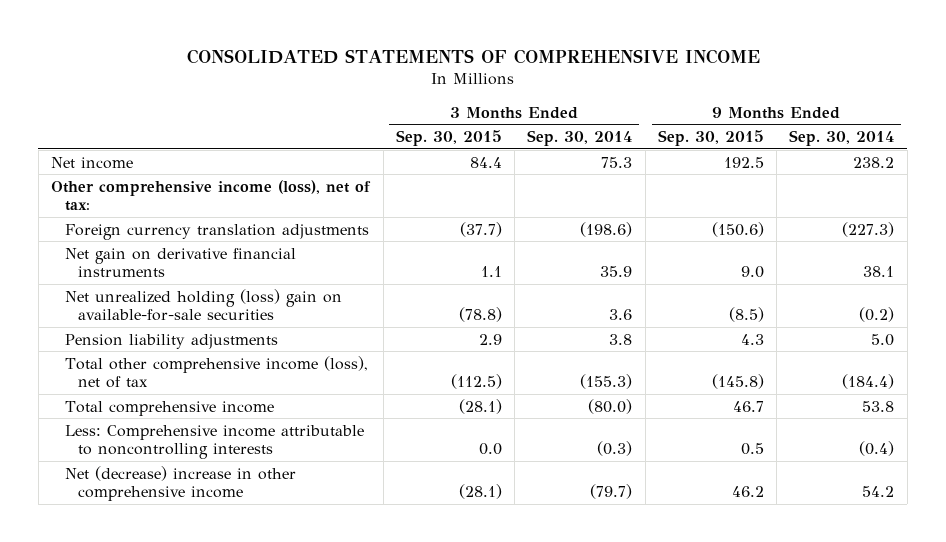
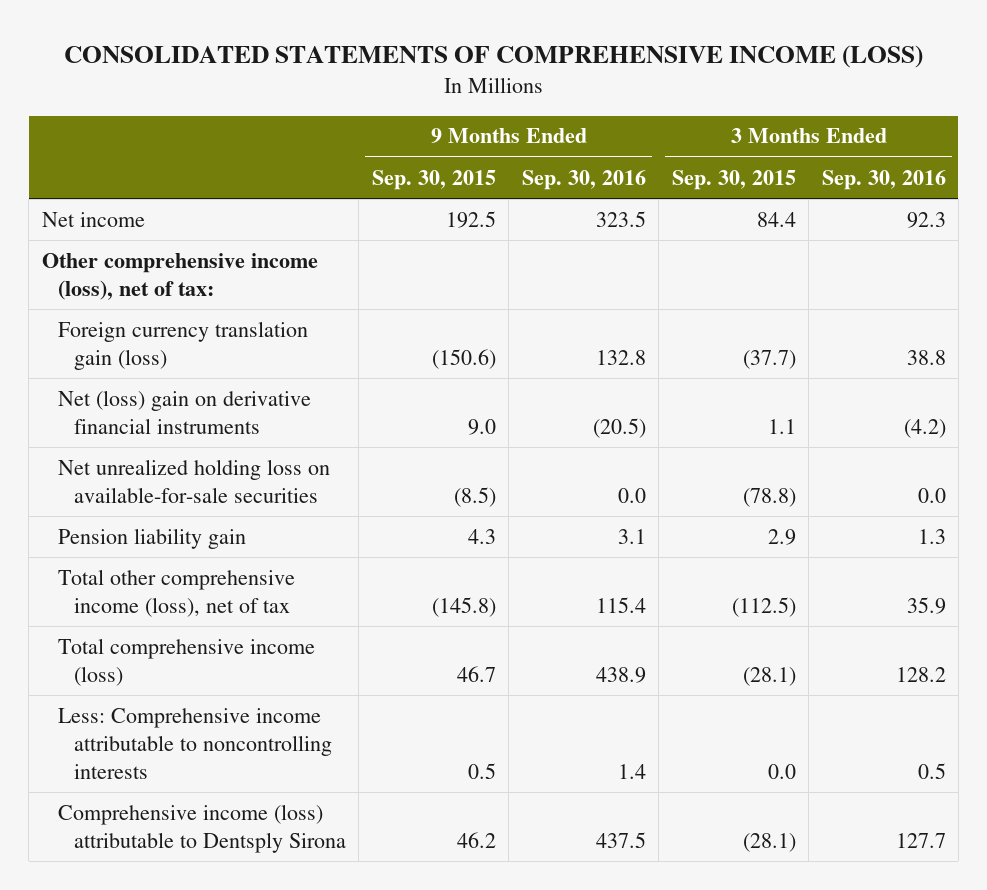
- CONSOLIDATED STATEMENTS OF COMPREHENSIVE INCOME
+ CONSOLIDATED STATEMENTS OF COMPREHENSIVE INCOME (LOSS)
- | 3 Months Ended Sep. 30, 2015 | 3 Months Ended Sep. 30, 2014 | 9 Months Ended Sep. 30, 2015 | 9 Months Ended Sep. 30, 2014
+ | 9 Months Ended Sep. 30, 2015 | 9 Months Ended Sep. 30, 2016 | 3 Months Ended Sep. 30, 2015 | 3 Months Ended Sep. 30, 2016
- Foreign currency translation adjustments | (37.7) | (198.6) | (150.6) | (227.3)
- Net gain on derivative financial instruments | 1.1 | 35.9 | 9.0 | 38.1
- Net unrealized holding (loss) gain on available-for-sale securities | (78.8) | 3.6 | (8.5) | (0.2)
- Pension liability adjustments | 2.9 | 3.8 | 4.3 | 5.0
+ Foreign currency translation gain (loss) | (150.6) | 132.8 | (37.7) | 38.8
+ Net (loss) gain on derivative financial instruments | 9.0 | (20.5) | 1.1 | (4.2)
+ Net unrealized holding loss on available-for-sale securities | (8.5) | 0.0 | (78.8) | 0.0
+ Pension liability gain | 4.3 | 3.1 | 2.9 | 1.3
- Total comprehensive income | (28.1) | (80.0) | 46.7 | 53.8
+ Total comprehensive income (loss) | 46.7 | 438.9 | (28.1) | 128.2
- Net (decrease) increase in other comprehensive income | (28.1) | (79.7) | 46.2 | 54.2
+ Comprehensive income (loss) attributable to Dentsply Sirona | 46.2 | 437.5 | (28.1) | 127.7

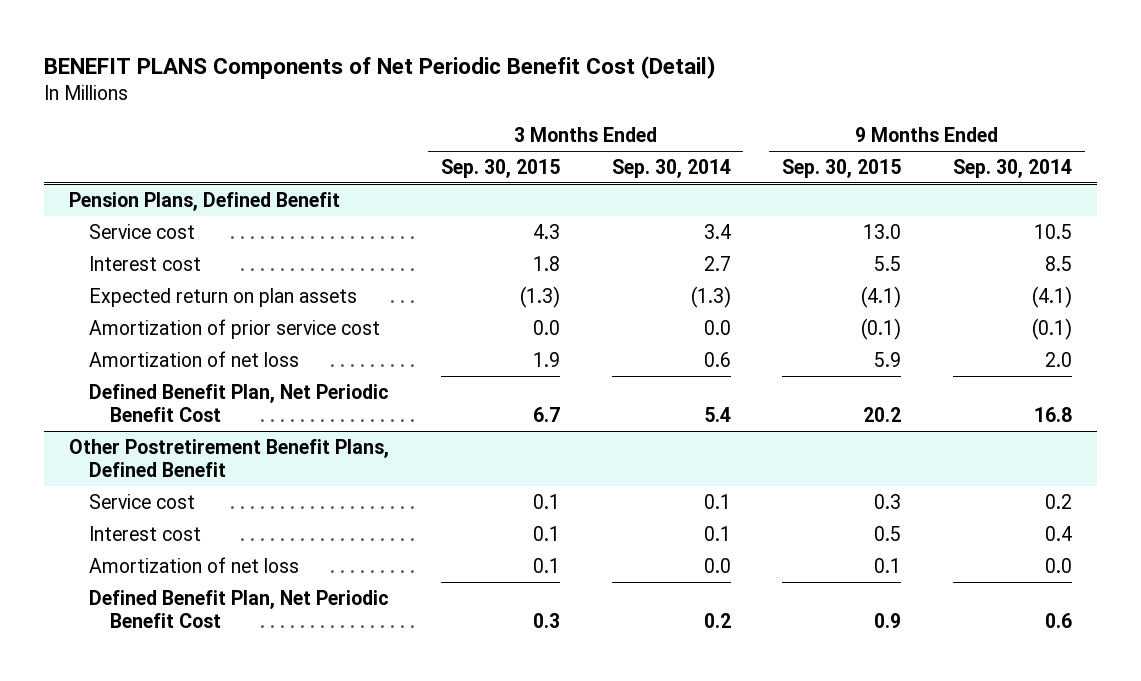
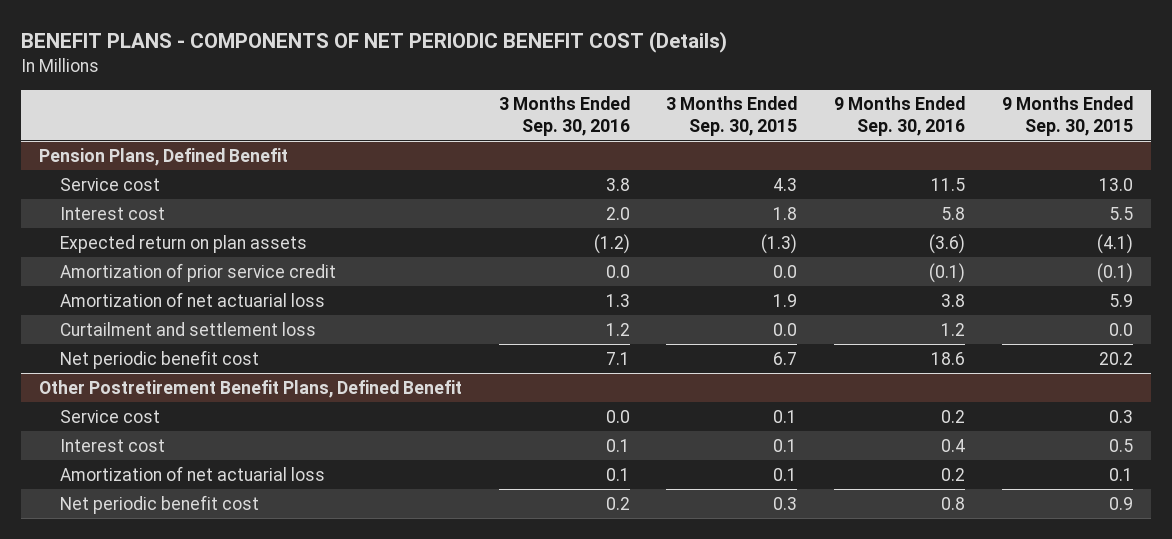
- BENEFIT PLANS Components of Net Periodic Benefit Cost (Detail)
+ BENEFIT PLANS - COMPONENTS OF NET PERIODIC BENEFIT COST (Details)
- | 3 Months Ended Sep. 30, 2015 | 3 Months Ended Sep. 30, 2014 | 9 Months Ended Sep. 30, 2015 | 9 Months Ended Sep. 30, 2014
+ | 3 Months Ended Sep. 30, 2016 | 3 Months Ended Sep. 30, 2015 | 9 Months Ended Sep. 30, 2016 | 9 Months Ended Sep. 30, 2015
@ Pension Plans, Defined Benefit
- Amortization of prior service cost | 0.0 | 0.0 | (0.1) | (0.1)
- Amortization of net loss | 1.9 | 0.6 | 5.9 | 2.0
- Defined Benefit Plan, Net Periodic Benefit Cost | 6.7 | 5.4 | 20.2 | 16.8
+ Amortization of prior service credit | 0.0 | 0.0 | (0.1) | (0.1)
+ Amortization of net actuarial loss | 1.3 | 1.9 | 3.8 | 5.9
+ Curtailment and settlement loss | 1.2 | 0.0 | 1.2 | 0.0
+ Net periodic benefit cost | 7.1 | 6.7 | 18.6 | 20.2
@ Other Postretirement Benefit Plans, Defined Benefit
- Amortization of net loss | 0.1 | 0.0 | 0.1 | 0.0
- Defined Benefit Plan, Net Periodic Benefit Cost | 0.3 | 0.2 | 0.9 | 0.6
+ Amortization of net actuarial loss | 0.1 | 0.1 | 0.2 | 0.1
+ Net periodic benefit cost | 0.2 | 0.3 | 0.8 | 0.9

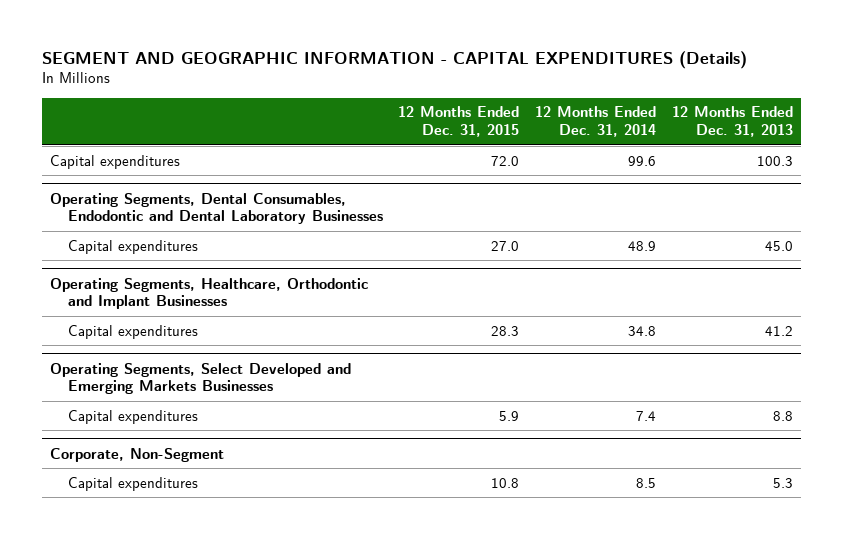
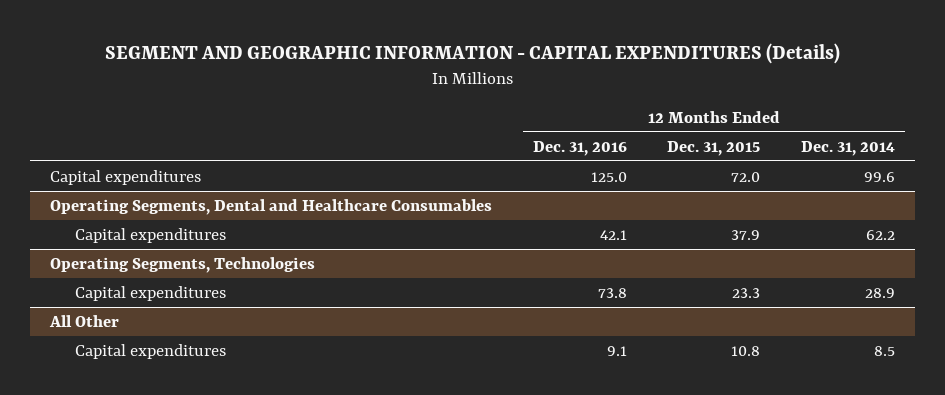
- | 12 Months Ended Dec. 31, 2015 | 12 Months Ended Dec. 31, 2014 | 12 Months Ended Dec. 31, 2013
+ | 12 Months Ended Dec. 31, 2016 | 12 Months Ended Dec. 31, 2015 | 12 Months Ended Dec. 31, 2014
- Operating Segments, Dental Consumables, Endodontic and Dental Laboratory Businesses
- Capital expenditures | 27.0 | 48.9 | 45.0
- Operating Segments, Healthcare, Orthodontic and Implant Businesses
- Capital expenditures | 28.3 | 34.8 | 41.2
- Operating Segments, Select Developed and Emerging Markets Businesses
- Capital expenditures | 5.9 | 7.4 | 8.8
- Corporate, Non-Segment
+ Operating Segments, Dental and Healthcare Consumables
+ Capital expenditures | 42.1 | 37.9 | 62.2
+ Operating Segments, Technologies
+ Capital expenditures | 73.8 | 23.3 | 28.9
+ All Other

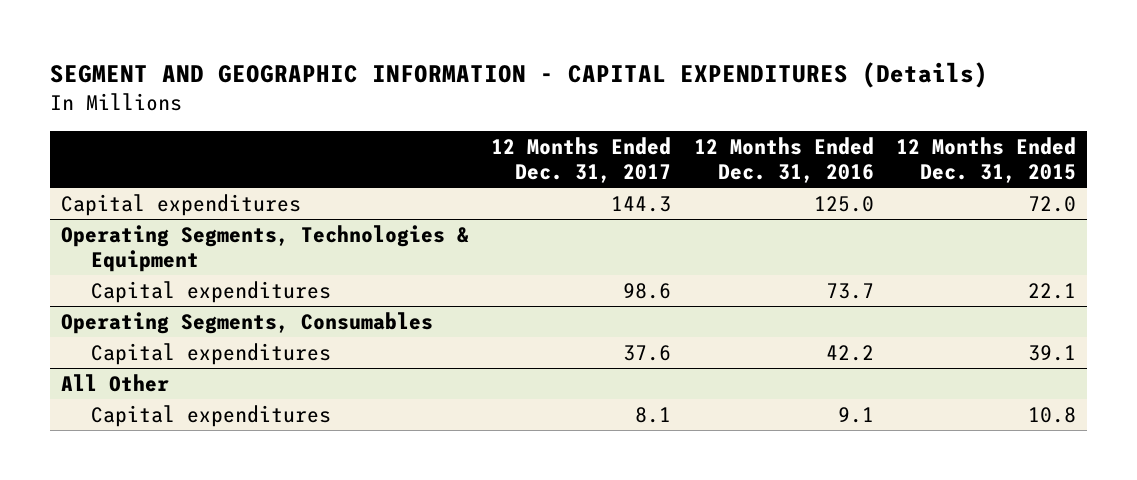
- | 12 Months Ended Dec. 31, 2016 | 12 Months Ended Dec. 31, 2015 | 12 Months Ended Dec. 31, 2014
+ | 12 Months Ended Dec. 31, 2017 | 12 Months Ended Dec. 31, 2016 | 12 Months Ended Dec. 31, 2015
- Operating Segments, Dental and Healthcare Consumables
- Capital expenditures | 42.1 | 37.9 | 62.2
- Operating Segments, Technologies
- Capital expenditures | 73.8 | 23.3 | 28.9
+ Operating Segments, Technologies & Equipment
+ Capital expenditures | 98.6 | 73.7 | 22.1
+ Operating Segments, Consumables
+ Capital expenditures | 37.6 | 42.2 | 39.1

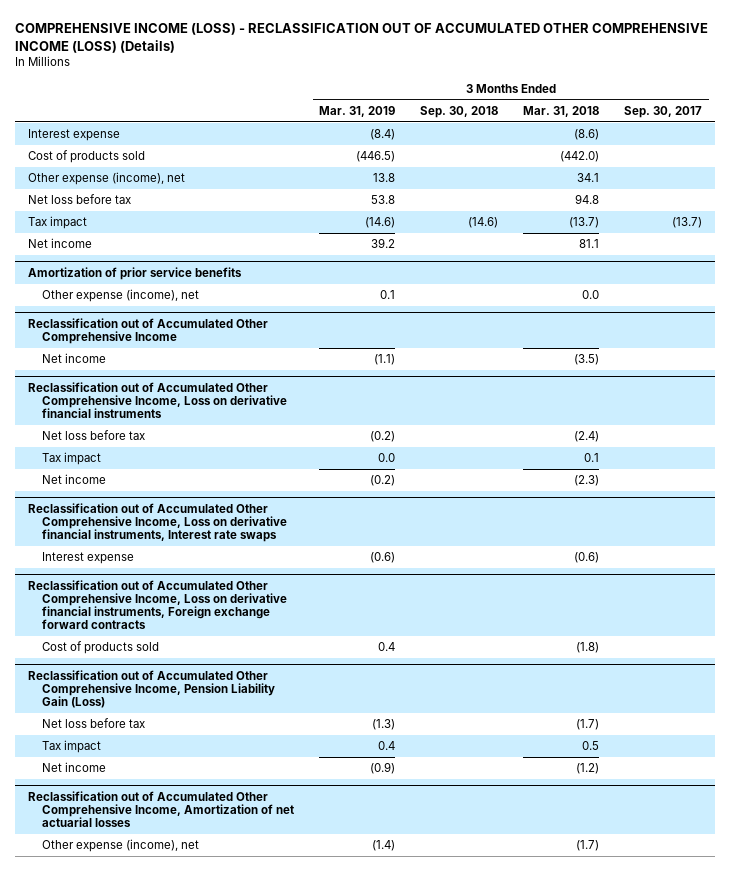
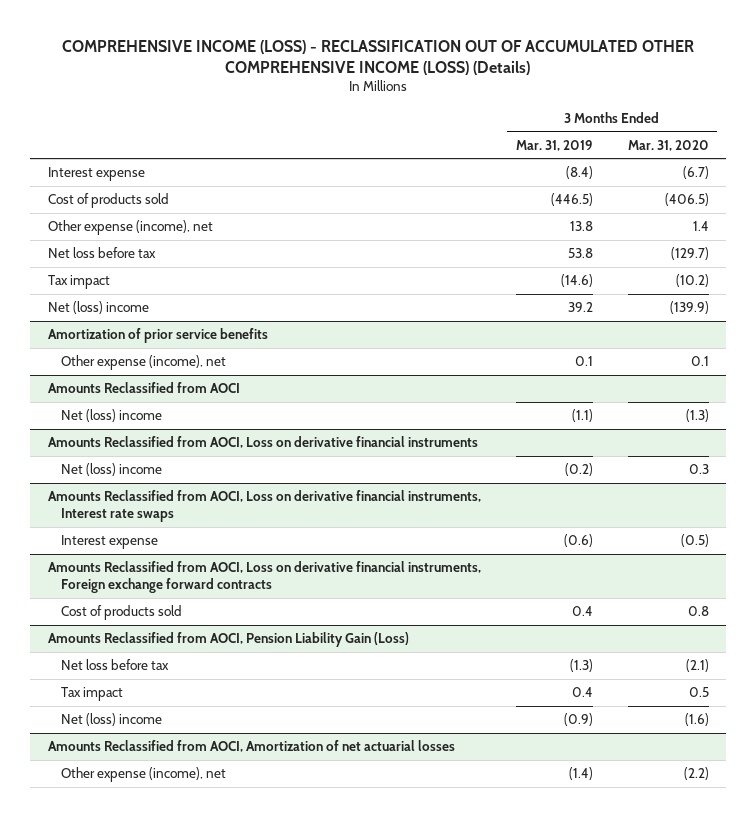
- | 3 Months Ended Mar. 31, 2019 | 3 Months Ended Sep. 30, 2018 | 3 Months Ended Mar. 31, 2018 | 3 Months Ended Sep. 30, 2017
+ | 3 Months Ended Mar. 31, 2019 | 3 Months Ended Mar. 31, 2020
- Net income | 39.2 | | 81.1 |
+ Net (loss) income | 39.2 | (139.9)
- Reclassification out of Accumulated Other Comprehensive Income
- Net income | (1.1) | | (3.5) |
- Reclassification out of Accumulated Other Comprehensive Income, Loss on derivative financial instruments
- Net loss before tax | (0.2) | | (2.4) |
- Tax impact | 0.0 | | 0.1 |
- Net income | (0.2) | | (2.3) |
- Reclassification out of Accumulated Other Comprehensive Income, Loss on derivative financial instruments, Interest rate swaps
+ Amounts Reclassified from AOCI
+ Net (loss) income | (1.1) | (1.3)
+ Amounts Reclassified from AOCI, Loss on derivative financial instruments
+ Net (loss) income | (0.2) | 0.3
+ Amounts Reclassified from AOCI, Loss on derivative financial instruments, Interest rate swaps
- Reclassification out of Accumulated Other Comprehensive Income, Loss on derivative financial instruments, Foreign exchange forward contracts
+ Amounts Reclassified from AOCI, Loss on derivative financial instruments, Foreign exchange forward contracts
- Reclassification out of Accumulated Other Comprehensive Income, Pension Liability Gain (Loss)
+ Amounts Reclassified from AOCI, Pension Liability Gain (Loss)
- Net income | (0.9) | | (1.2) |
- Reclassification out of Accumulated Other Comprehensive Income, Amortization of net actuarial losses
+ Net (loss) income | (0.9) | (1.6)
+ Amounts Reclassified from AOCI, Amortization of net actuarial losses

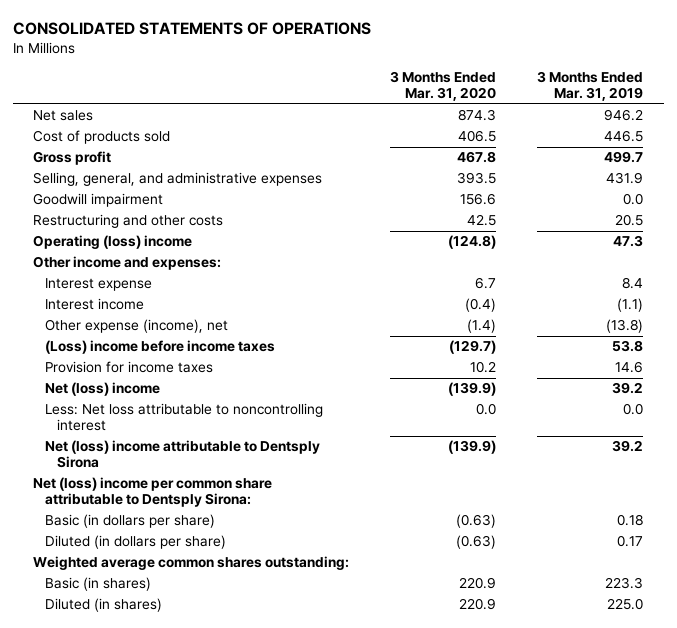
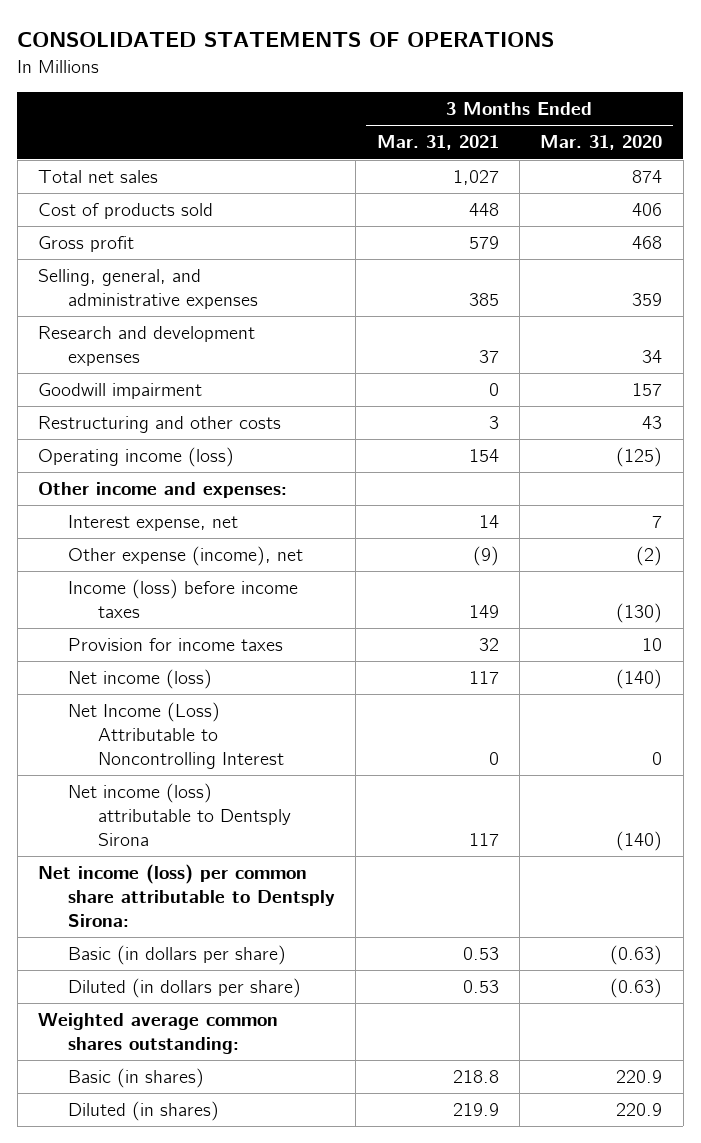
- | 3 Months Ended Mar. 31, 2020 | 3 Months Ended Mar. 31, 2019
+ | 3 Months Ended Mar. 31, 2021 | 3 Months Ended Mar. 31, 2020
- Net sales | 874.3 | 946.2
- Cost of products sold | 406.5 | 446.5
- Gross profit | 467.8 | 499.7
- Selling, general, and administrative expenses | 393.5 | 431.9
- Goodwill impairment | 156.6 | 0.0
- Restructuring and other costs | 42.5 | 20.5
- Operating (loss) income | (124.8) | 47.3
+ Total net sales | 1,027 | 874
+ Cost of products sold | 448 | 406
+ Gross profit | 579 | 468
+ Selling, general, and administrative expenses | 385 | 359
+ Research and development expenses | 37 | 34
+ Goodwill impairment | 0 | 157
+ Restructuring and other costs | 3 | 43
+ Operating income (loss) | 154 | (125)
- Interest expense | 6.7 | 8.4
- Interest income | (0.4) | (1.1)
- Other expense (income), net | (1.4) | (13.8)
- (Loss) income before income taxes | (129.7) | 53.8
- Provision for income taxes | 10.2 | 14.6
- Net (loss) income | (139.9) | 39.2
- Less: Net loss attributable to noncontrolling interest | 0.0 | 0.0
- Net (loss) income attributable to Dentsply Sirona | (139.9) | 39.2
- Net (loss) income per common share attributable to Dentsply Sirona:
+ Interest expense, net | 14 | 7
+ Other expense (income), net | (9) | (2)
+ Income (loss) before income taxes | 149 | (130)
+ Provision for income taxes | 32 | 10
+ Net income (loss) | 117 | (140)
+ Net Income (Loss) Attributable to Noncontrolling Interest | 0 | 0
+ Net income (loss) attributable to Dentsply Sirona | 117 | (140)
+ Net income (loss) per common share attributable to Dentsply Sirona:

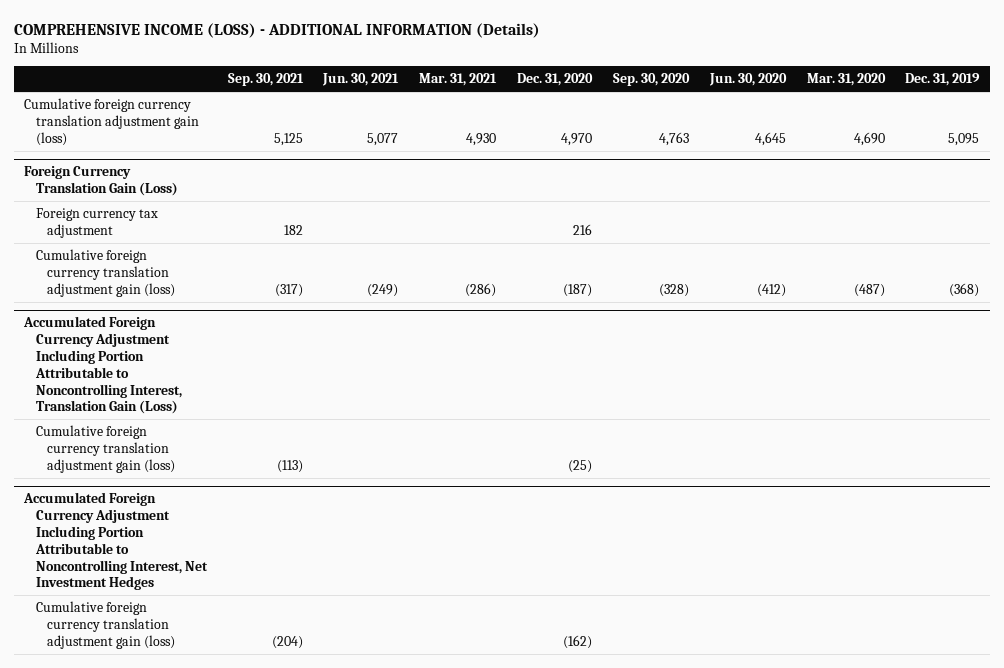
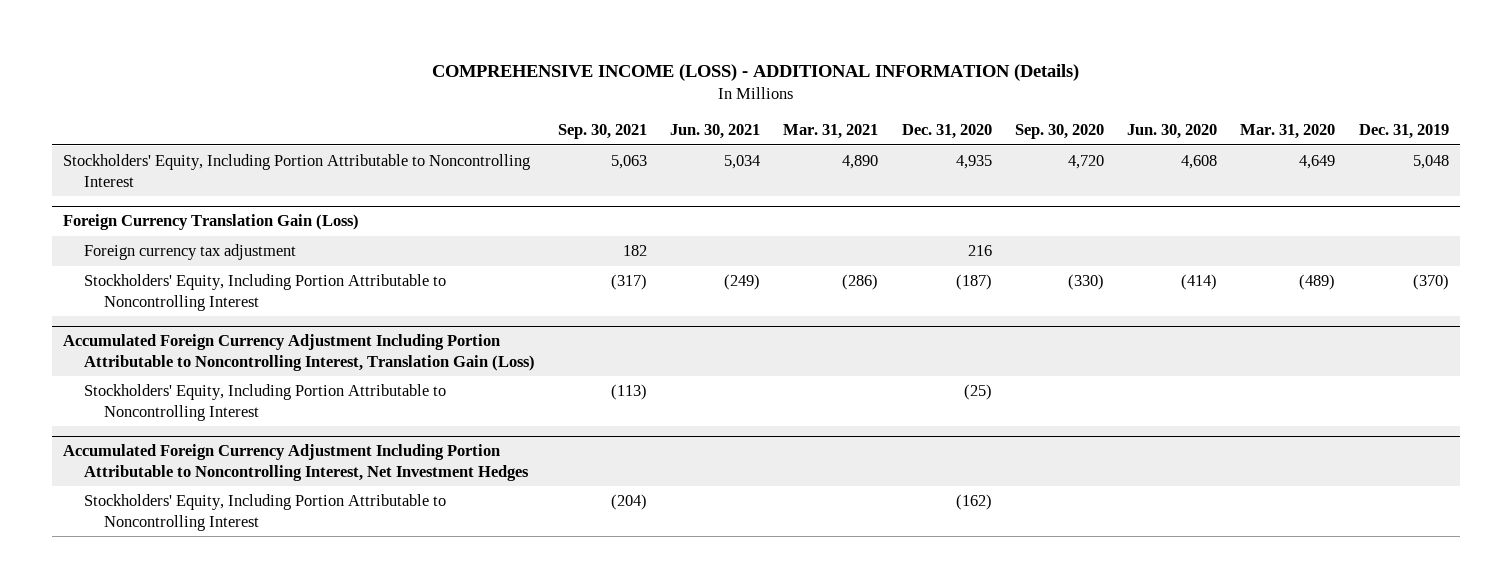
- Cumulative foreign currency translation adjustment gain (loss) | 5,125 | 5,077 | 4,930 | 4,970 | 4,763 | 4,645 | 4,690 | 5,095
+ Stockholders' Equity, Including Portion Attributable to Noncontrolling Interest | 5,063 | 5,034 | 4,890 | 4,935 | 4,720 | 4,608 | 4,649 | 5,048
@ Foreign Currency Translation Gain (Loss)
- Cumulative foreign currency translation adjustment gain (loss) | (317) | (249) | (286) | (187) | (328) | (412) | (487) | (368)
+ Stockholders' Equity, Including Portion Attributable to Noncontrolling Interest | (317) | (249) | (286) | (187) | (330) | (414) | (489) | (370)
@ Accumulated Foreign Currency Adjustment Including Portion Attributable to Noncontrolling Interest, Translation Gain (Loss)
- Cumulative foreign currency translation adjustment gain (loss) | (113) | | | (25) | | | |
+ Stockholders' Equity, Including Portion Attributable to Noncontrolling Interest | (113) | | | (25) | | | |
@ Accumulated Foreign Currency Adjustment Including Portion Attributable to Noncontrolling Interest, Net Investment Hedges
- Cumulative foreign currency translation adjustment gain (loss) | (204) | | | (162) | | | |
+ Stockholders' Equity, Including Portion Attributable to Noncontrolling Interest | (204) | | | (162) | | | |

